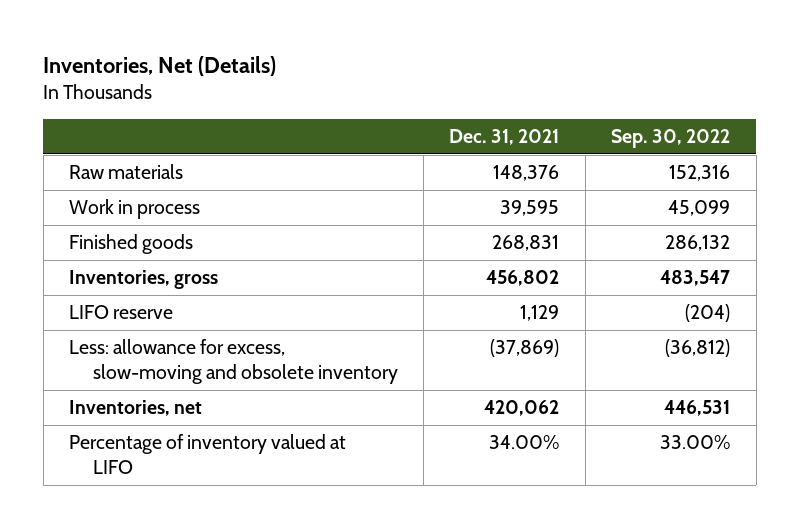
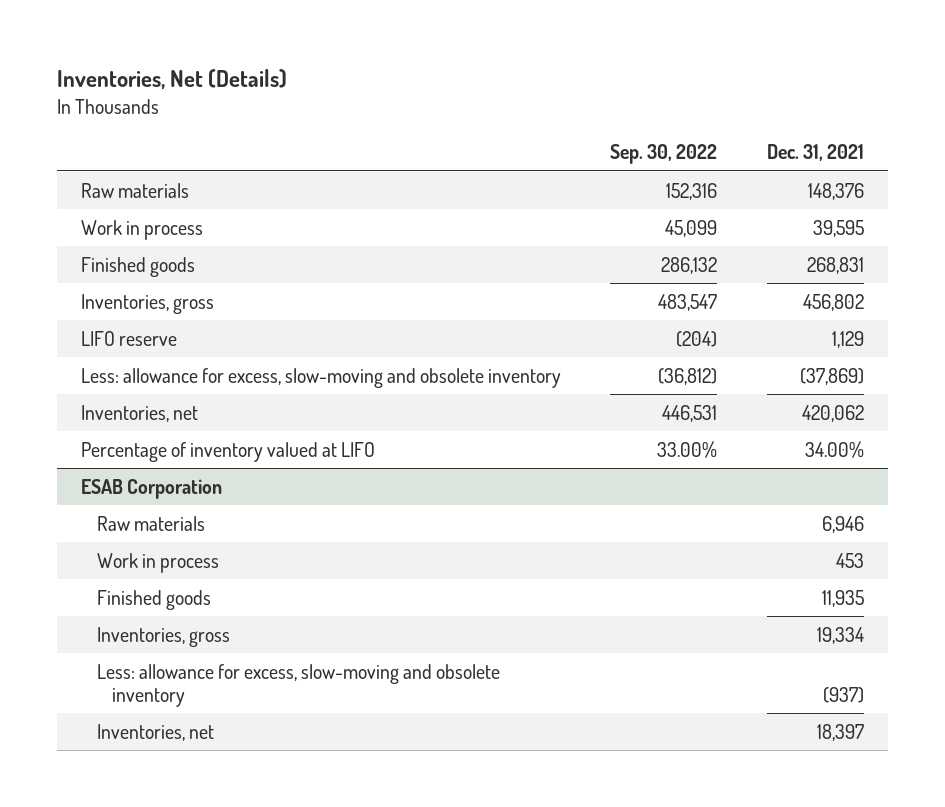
- | Dec. 31, 2021 | Sep. 30, 2022
+ | Sep. 30, 2022 | Dec. 31, 2021
+ ESAB Corporation
+ Raw materials | | 6,946
+ Work in process | | 453
+ Finished goods | | 11,935
+ Inventories, gross | | 19,334
+ Less: allowance for excess, slow-moving and obsolete inventory | | (937)
+ Inventories, net | | 18,397

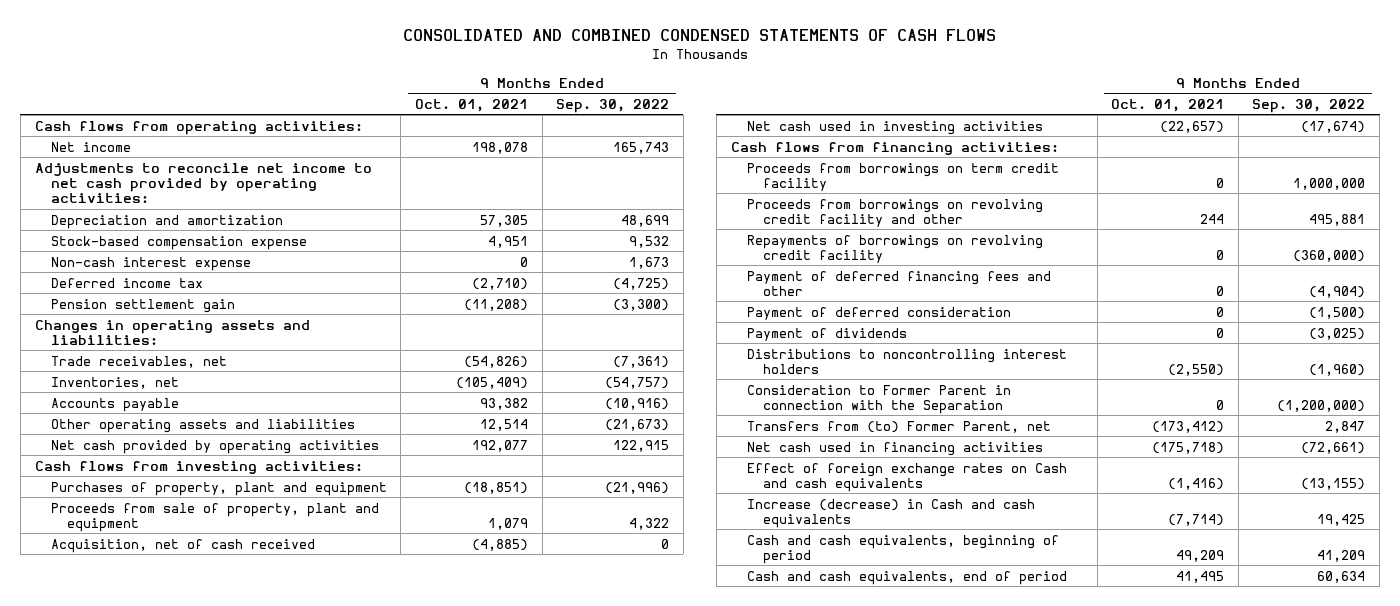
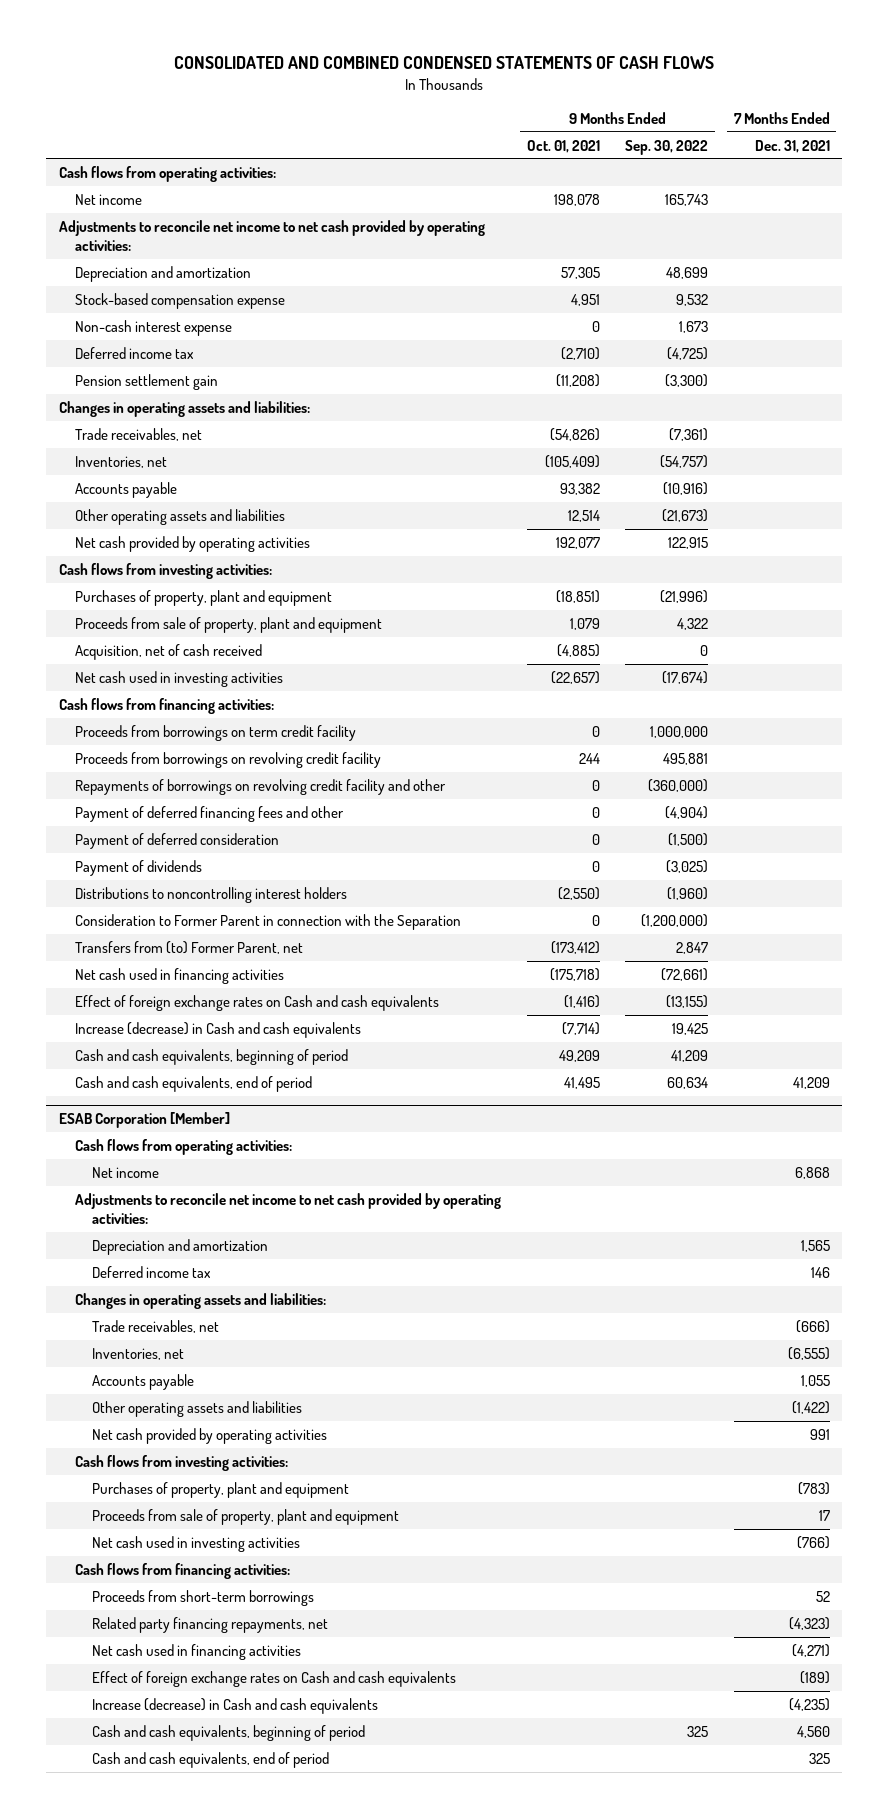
- | 9 Months Ended Oct. 01, 2021 | 9 Months Ended Sep. 30, 2022
+ | 9 Months Ended Oct. 01, 2021 | 9 Months Ended Sep. 30, 2022 | 7 Months Ended Dec. 31, 2021
- Proceeds from borrowings on revolving credit facility and other | 244 | 495,881
- Repayments of borrowings on revolving credit facility | 0 | (360,000)
+ Proceeds from borrowings on revolving credit facility | 244 | 495,881 |
+ Repayments of borrowings on revolving credit facility and other | 0 | (360,000) |
+ ESAB Corporation [Member]
+ Cash flows from operating activities:
+ Net income | | | 6,868
+ Adjustments to reconcile net income to net cash provided by operating activities:
+ Depreciation and amortization | | | 1,565
+ Deferred income tax | | | 146
+ Changes in operating assets and liabilities:
+ Trade receivables, net | | | (666)
+ Inventories, net | | | (6,555)
+ Accounts payable | | | 1,055
+ Other operating assets and liabilities | | | (1,422)
+ Net cash provided by operating activities | | | 991
+ Cash flows from investing activities:
+ Purchases of property, plant and equipment | | | (783)
+ Proceeds from sale of property, plant and equipment | | | 17
+ Net cash used in investing activities | | | (766)
+ Cash flows from financing activities:
+ Proceeds from short-term borrowings | | | 52
+ Related party financing repayments, net | | | (4,323)
+ Net cash used in financing activities | | | (4,271)
+ Effect of foreign exchange rates on Cash and cash equivalents | | | (189)
+ Increase (decrease) in Cash and cash equivalents | | | (4,235)
+ Cash and cash equivalents, beginning of period | | 325 | 4,560
+ Cash and cash equivalents, end of period | | | 325

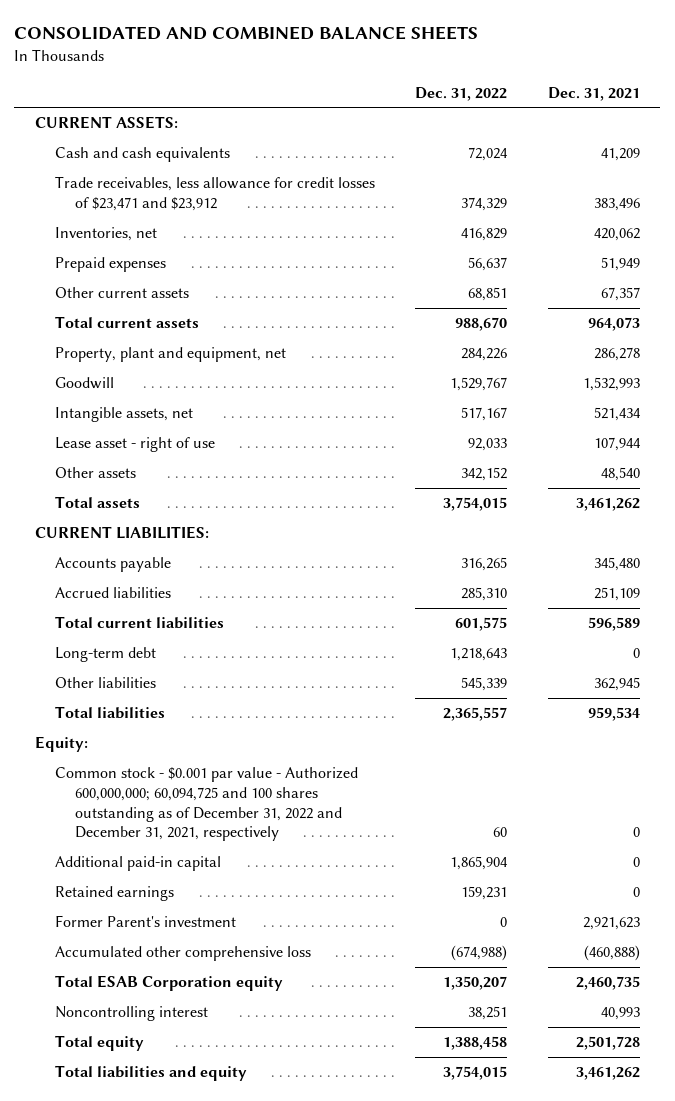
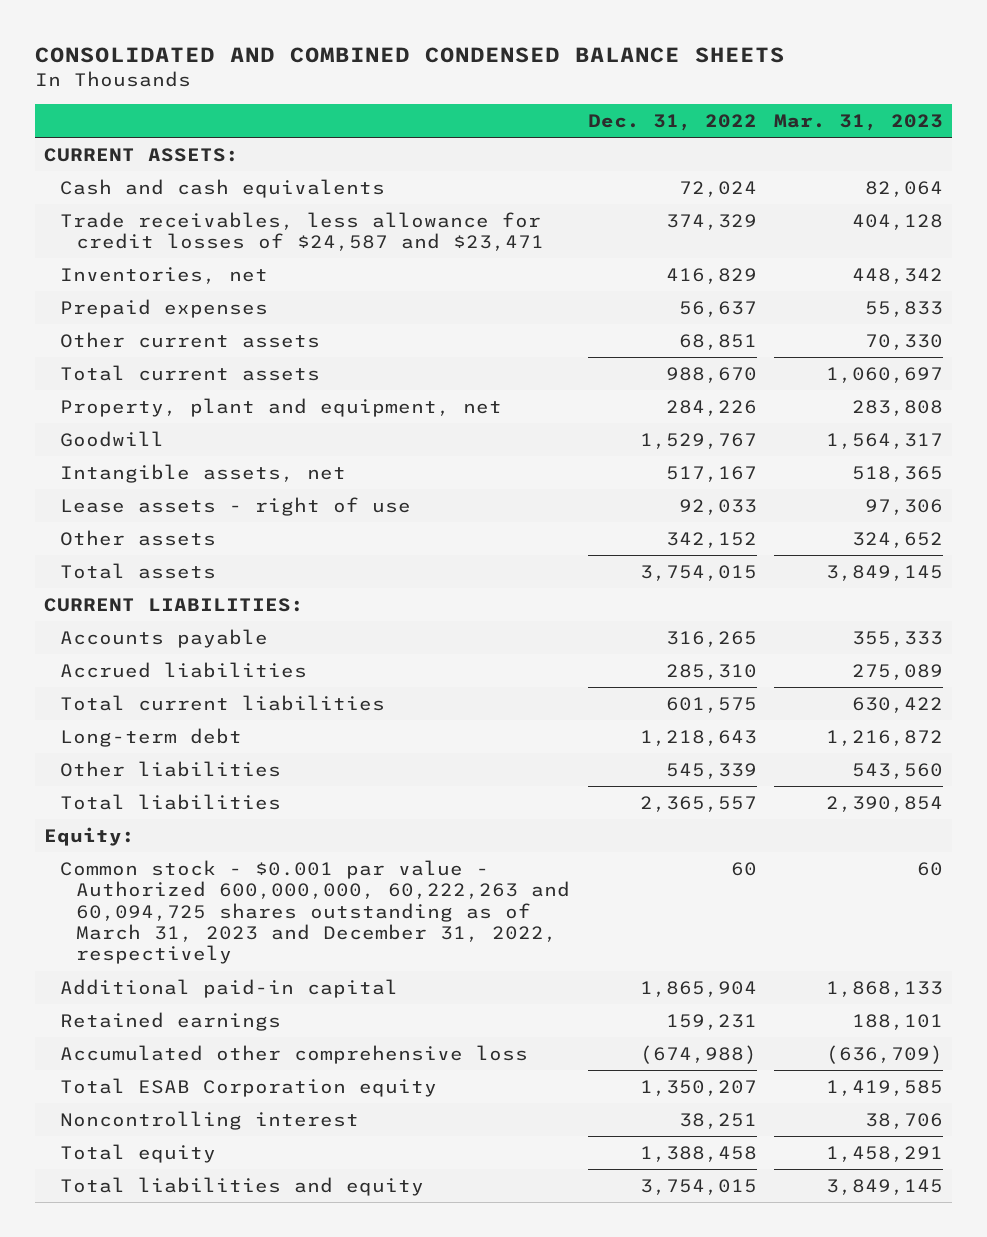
- CONSOLIDATED AND COMBINED BALANCE SHEETS
+ CONSOLIDATED AND COMBINED CONDENSED BALANCE SHEETS
- | Dec. 31, 2022 | Dec. 31, 2021
+ | Dec. 31, 2022 | Mar. 31, 2023
- Trade receivables, less allowance for credit losses of $23,471 and $23,912 | 374,329 | 383,496
+ Trade receivables, less allowance for credit losses of $24,587 and $23,471 | 374,329 | 404,128
- Lease asset - right of use | 92,033 | 107,944
+ Lease assets - right of use | 92,033 | 97,306
- Common stock - $0.001 par value - Authorized 600,000,000; 60,094,725 and 100 shares outstanding as of December 31, 2022 and December 31, 2021, respectively | 60 | 0
+ Common stock - $0.001 par value - Authorized 600,000,000, 60,222,263 and 60,094,725 shares outstanding as of March 31, 2023 and December 31, 2022, respectively | 60 | 60
- Former Parent's investment | 0 | 2,921,623

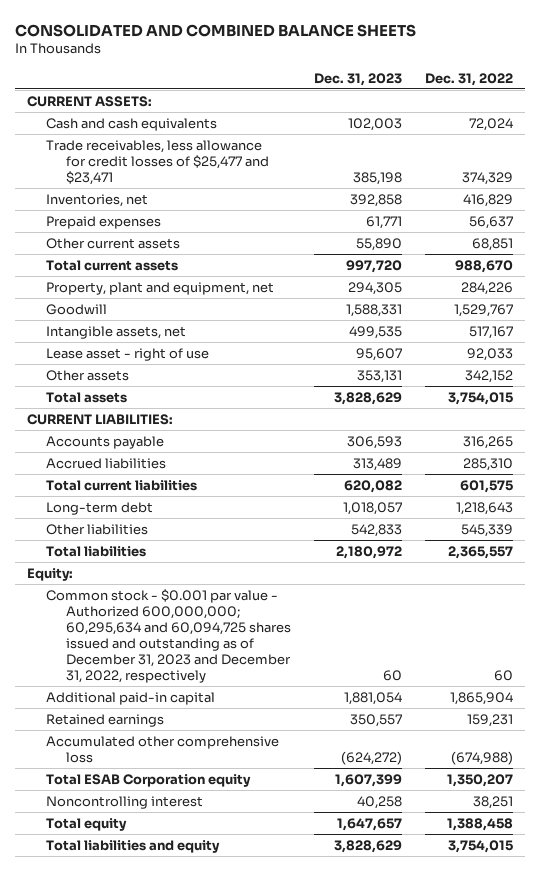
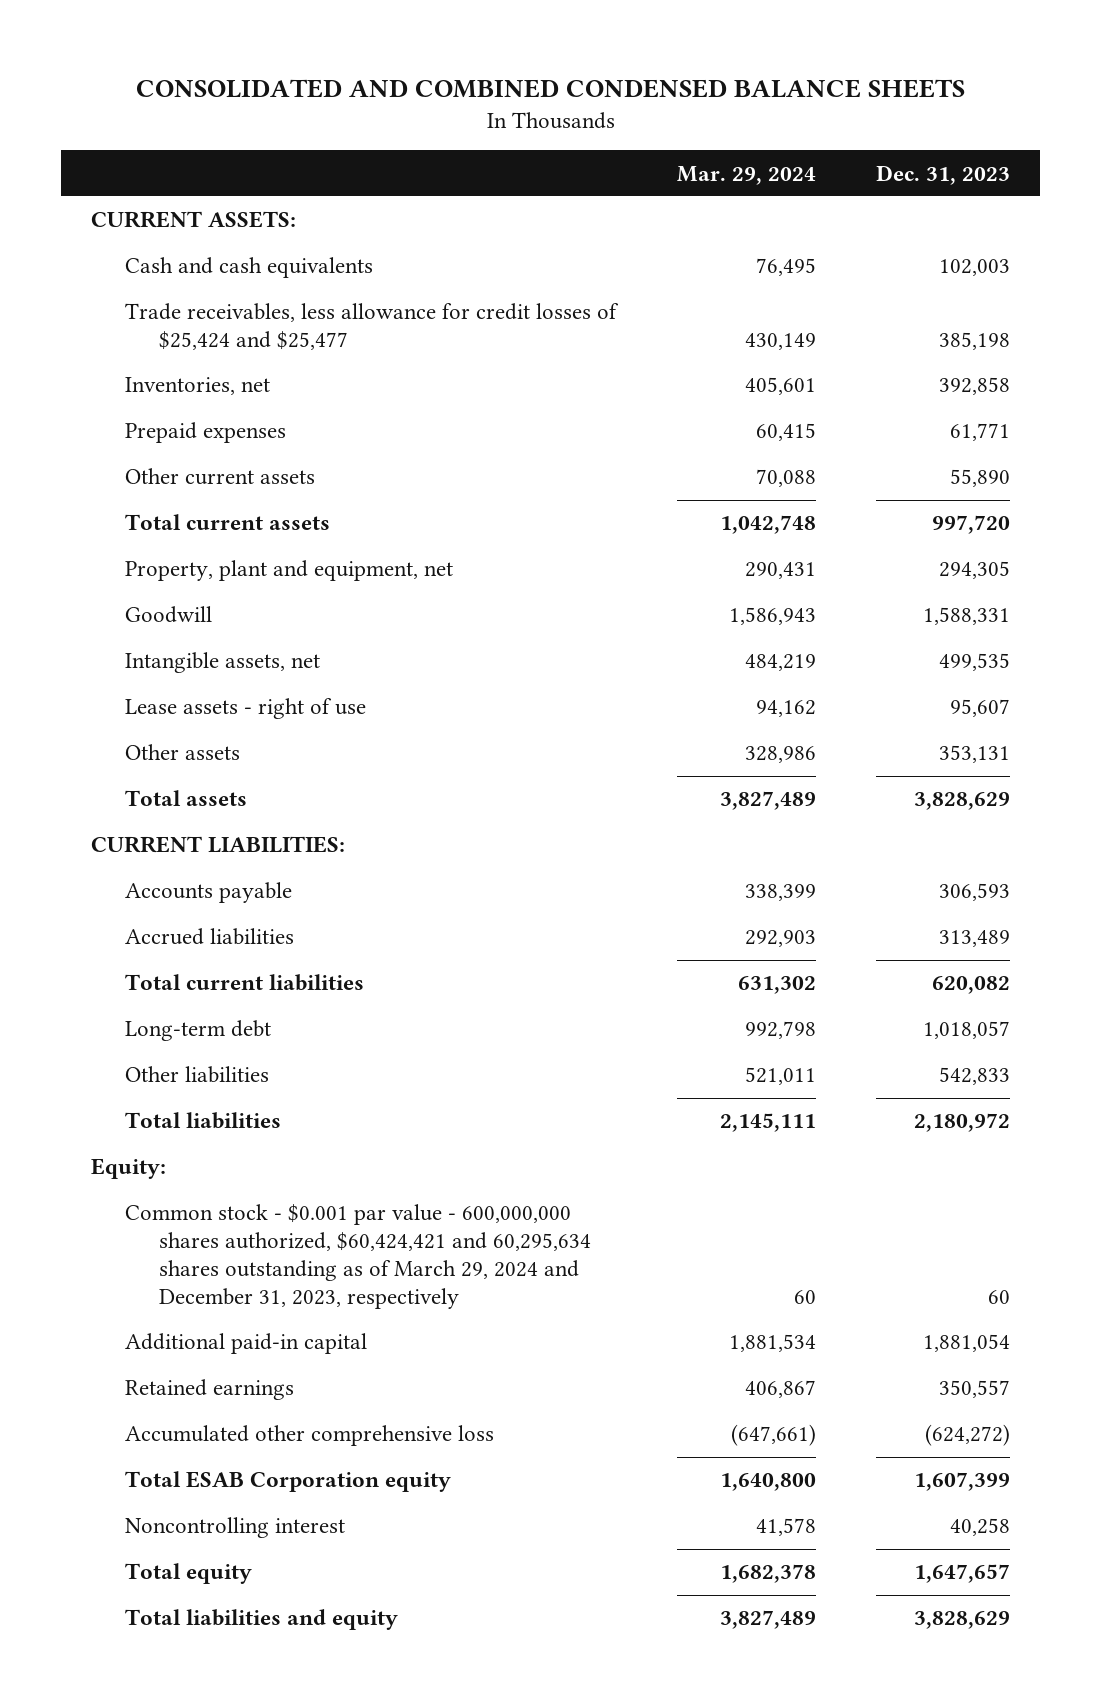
- CONSOLIDATED AND COMBINED BALANCE SHEETS
+ CONSOLIDATED AND COMBINED CONDENSED BALANCE SHEETS
- | Dec. 31, 2023 | Dec. 31, 2022
+ | Mar. 29, 2024 | Dec. 31, 2023
- Trade receivables, less allowance for credit losses of $25,477 and $23,471 | 385,198 | 374,329
+ Trade receivables, less allowance for credit losses of $25,424 and $25,477 | 430,149 | 385,198
- Lease asset - right of use | 95,607 | 92,033
+ Lease assets - right of use | 94,162 | 95,607
- Common stock - $0.001 par value - Authorized 600,000,000; 60,295,634 and 60,094,725 shares issued and outstanding as of December 31, 2023 and December 31, 2022, respectively | 60 | 60
+ Common stock - $0.001 par value - 600,000,000 shares authorized, $60,424,421 and 60,295,634 shares outstanding as of March 29, 2024 and December 31, 2023, respectively | 60 | 60

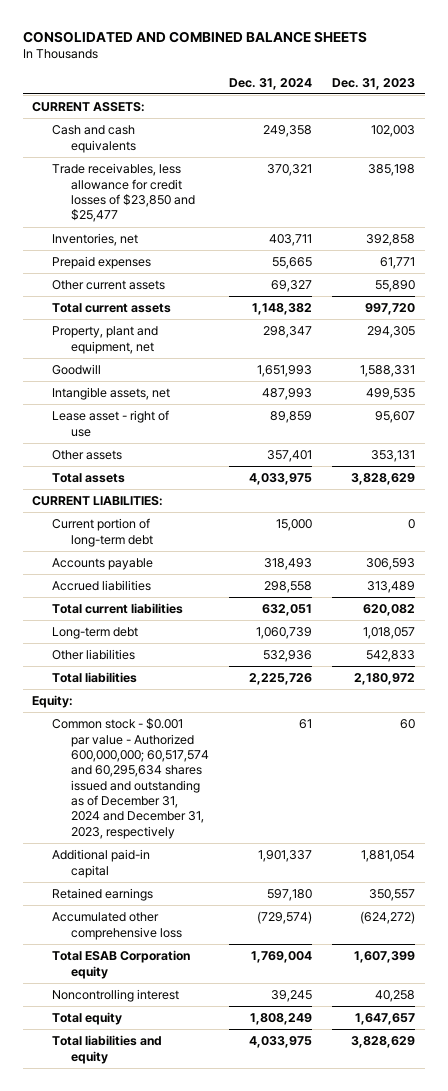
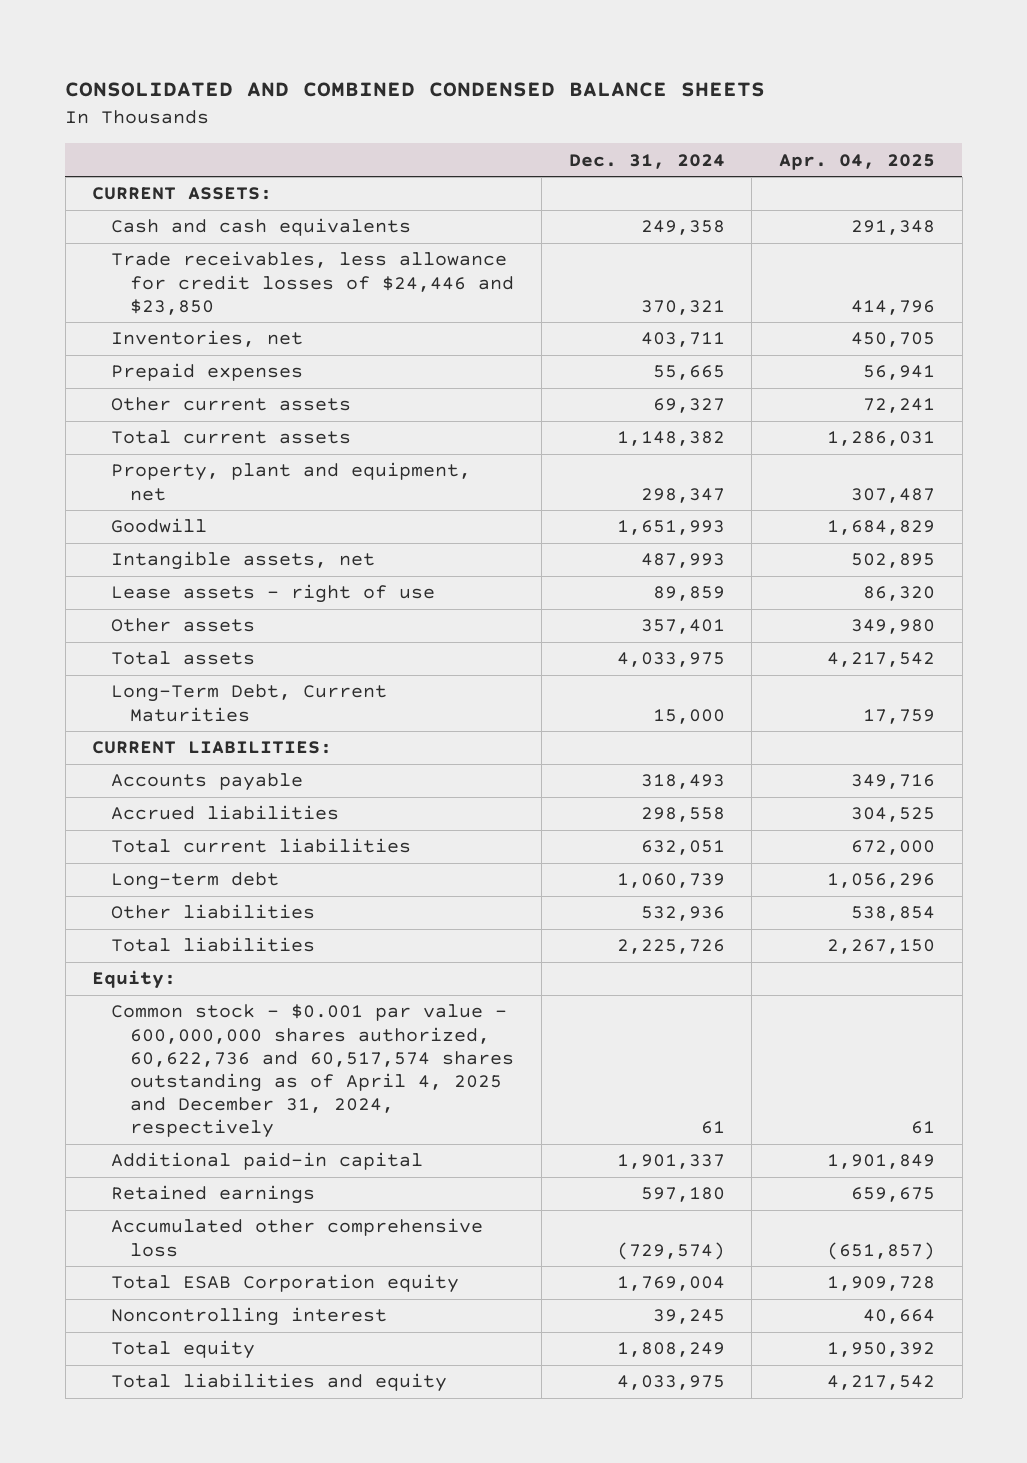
- CONSOLIDATED AND COMBINED BALANCE SHEETS
+ CONSOLIDATED AND COMBINED CONDENSED BALANCE SHEETS
- | Dec. 31, 2024 | Dec. 31, 2023
+ | Dec. 31, 2024 | Apr. 04, 2025
- Trade receivables, less allowance for credit losses of $23,850 and $25,477 | 370,321 | 385,198
+ Trade receivables, less allowance for credit losses of $24,446 and $23,850 | 370,321 | 414,796
- Lease asset - right of use | 89,859 | 95,607
+ Lease assets - right of use | 89,859 | 86,320
+ Long-Term Debt, Current Maturities | 15,000 | 17,759
- Current portion of long-term debt | 15,000 | 0
- Common stock - $0.001 par value - Authorized 600,000,000; 60,517,574 and 60,295,634 shares issued and outstanding as of December 31, 2024 and December 31, 2023, respectively | 61 | 60
+ Common stock - $0.001 par value - 600,000,000 shares authorized, 60,622,736 and 60,517,574 shares outstanding as of April 4, 2025 and December 31, 2024, respectively | 61 | 61

